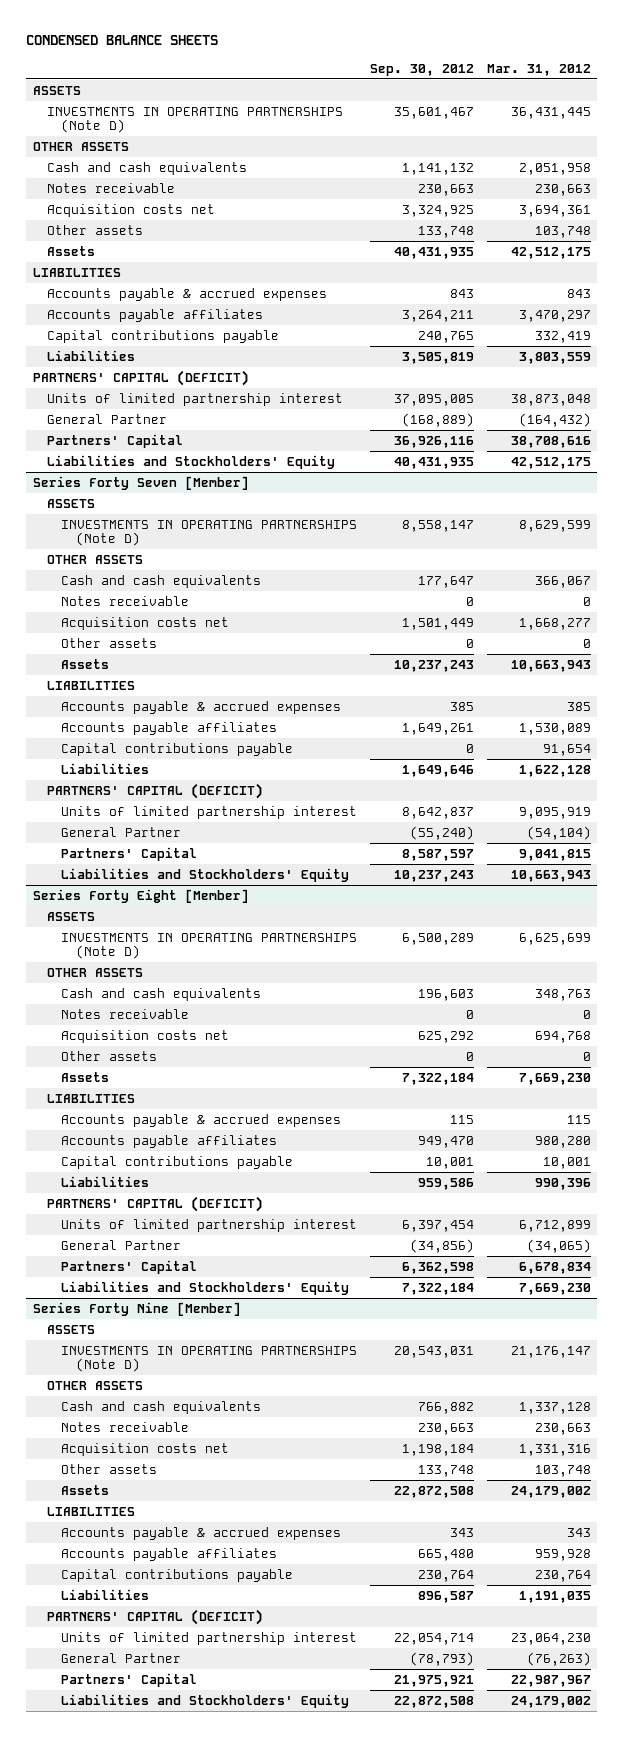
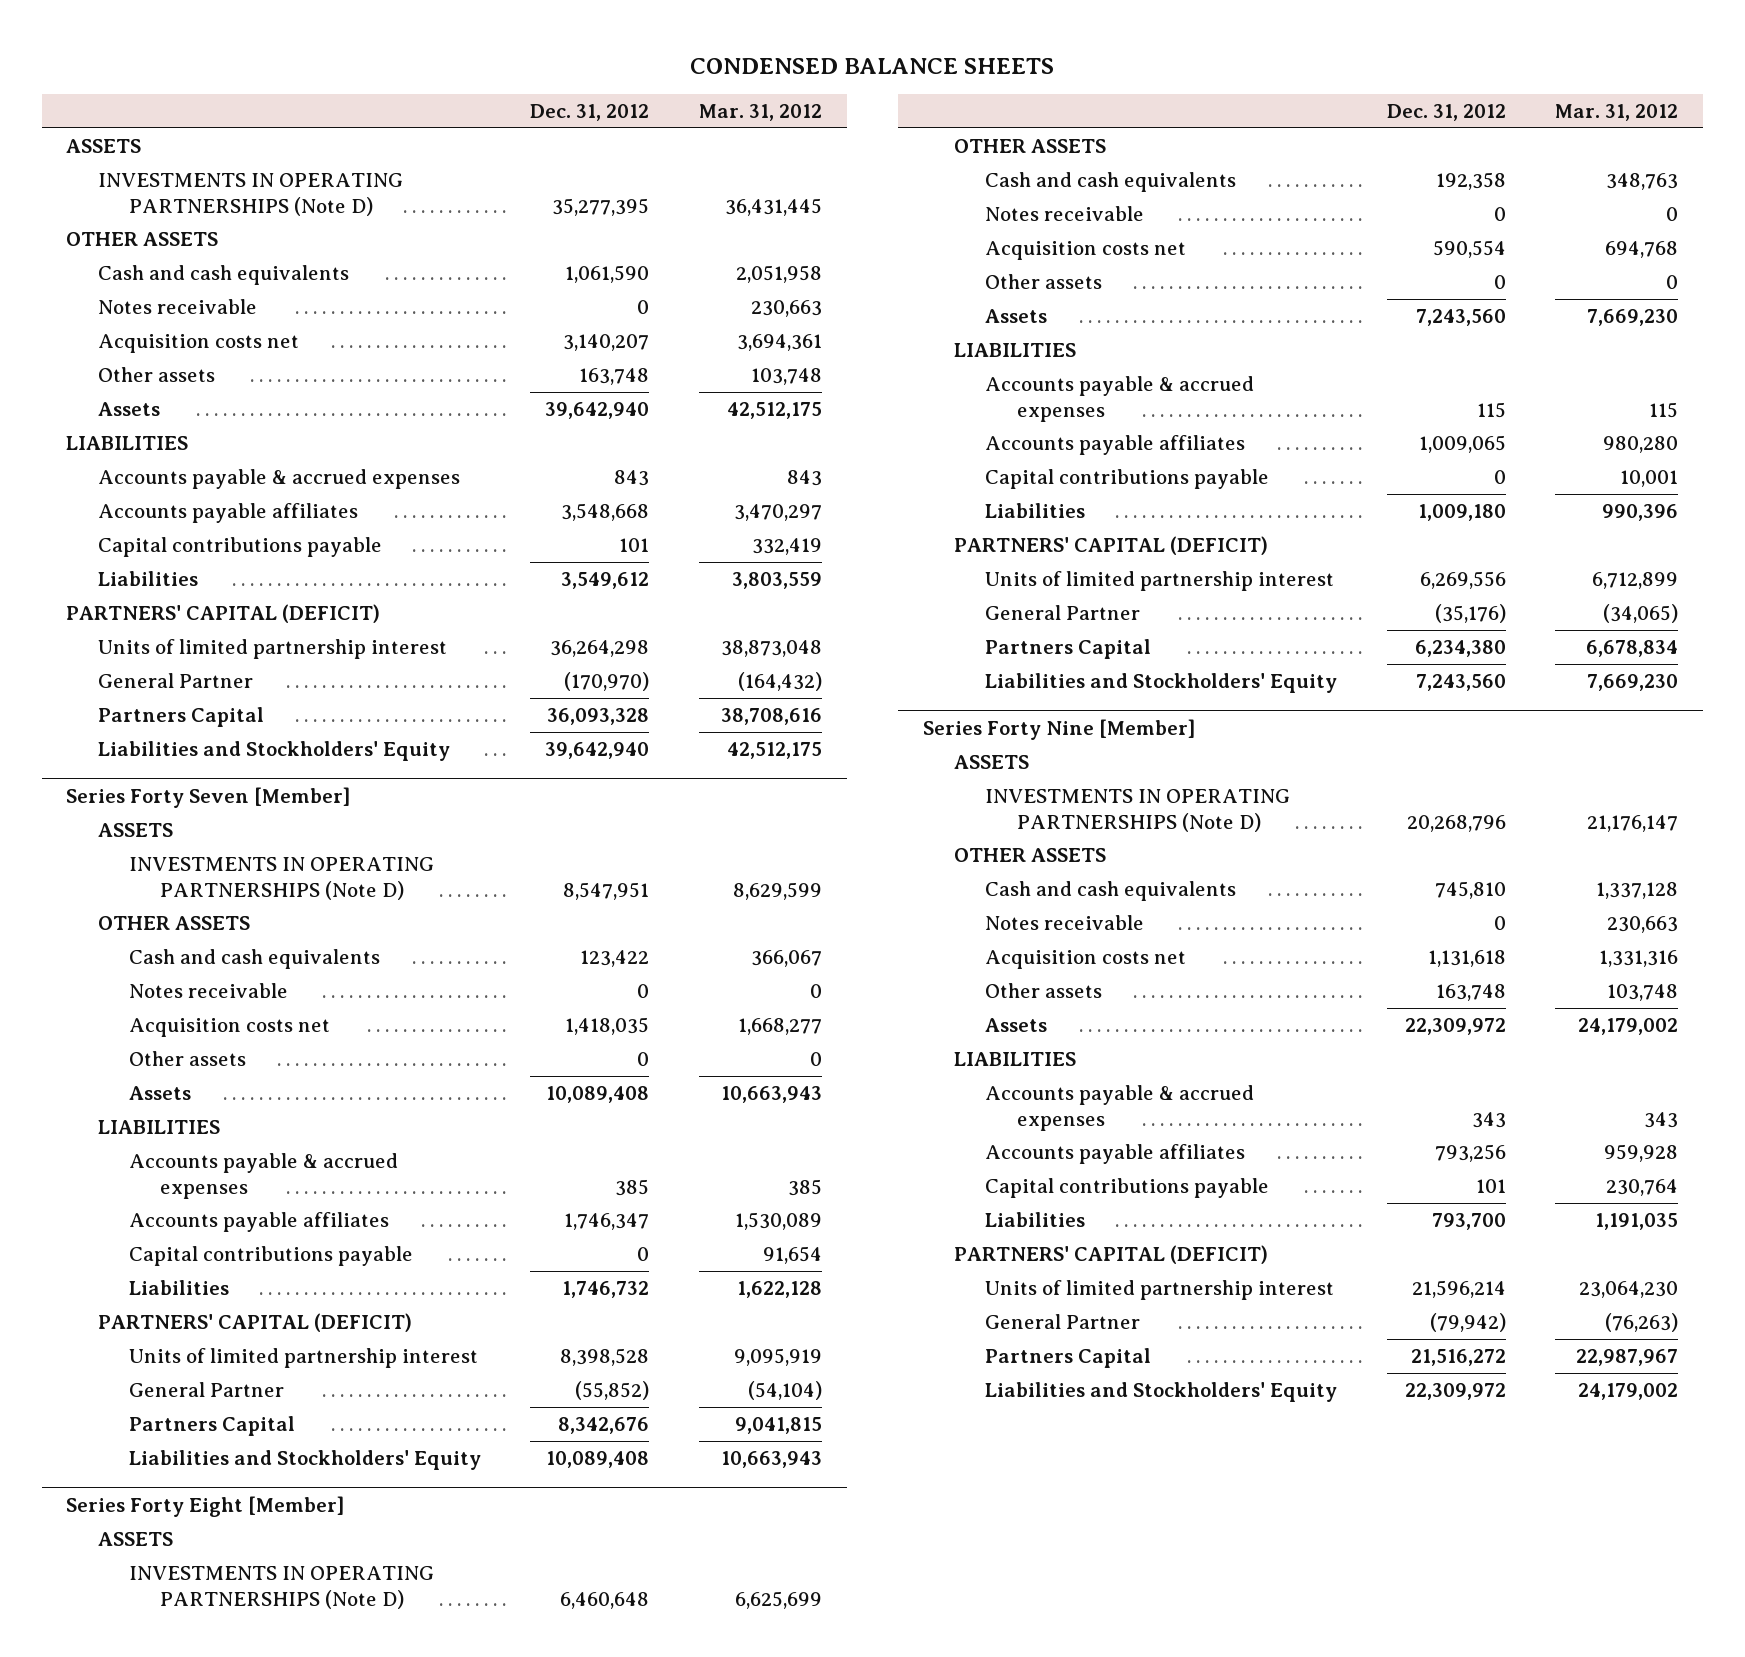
- | Sep. 30, 2012 | Mar. 31, 2012
+ | Dec. 31, 2012 | Mar. 31, 2012
- Partners' Capital | 36,926,116 | 38,708,616
+ Partners Capital | 36,093,328 | 38,708,616
@ Series Forty Seven [Member]
- Partners' Capital | 8,587,597 | 9,041,815
+ Partners Capital | 8,342,676 | 9,041,815
@ Series Forty Eight [Member]
- Partners' Capital | 6,362,598 | 6,678,834
+ Partners Capital | 6,234,380 | 6,678,834
@ Series Forty Nine [Member]
- Partners' Capital | 21,975,921 | 22,987,967
+ Partners Capital | 21,516,272 | 22,987,967

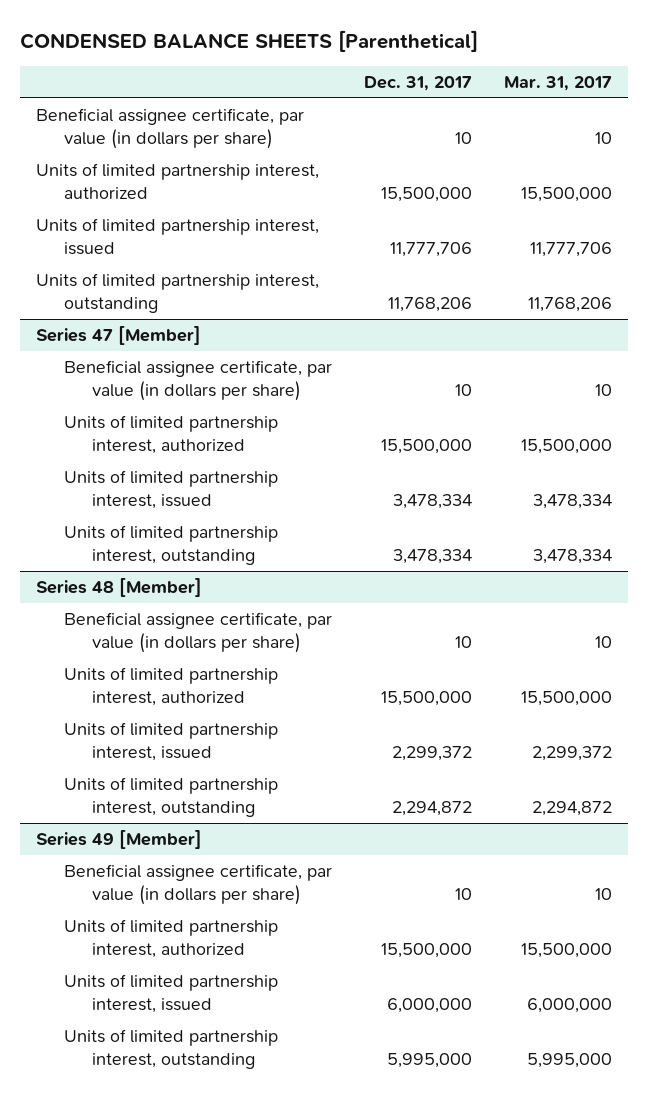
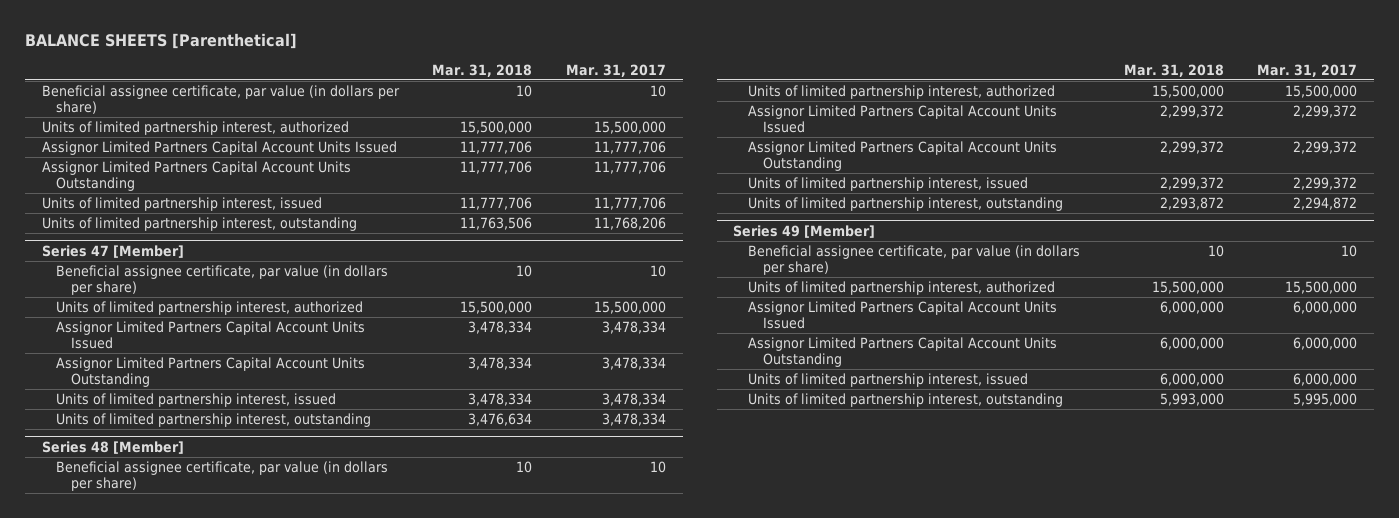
- CONDENSED BALANCE SHEETS [Parenthetical]
+ BALANCE SHEETS [Parenthetical]
- | Dec. 31, 2017 | Mar. 31, 2017
+ | Mar. 31, 2018 | Mar. 31, 2017
+ Assignor Limited Partners Capital Account Units Issued | 11,777,706 | 11,777,706
+ Assignor Limited Partners Capital Account Units Outstanding | 11,777,706 | 11,777,706
@ Series 47 [Member]
+ Assignor Limited Partners Capital Account Units Issued | 3,478,334 | 3,478,334
+ Assignor Limited Partners Capital Account Units Outstanding | 3,478,334 | 3,478,334
@ Series 48 [Member]
+ Assignor Limited Partners Capital Account Units Issued | 2,299,372 | 2,299,372
+ Assignor Limited Partners Capital Account Units Outstanding | 2,299,372 | 2,299,372
@ Series 49 [Member]
+ Assignor Limited Partners Capital Account Units Issued | 6,000,000 | 6,000,000
+ Assignor Limited Partners Capital Account Units Outstanding | 6,000,000 | 6,000,000

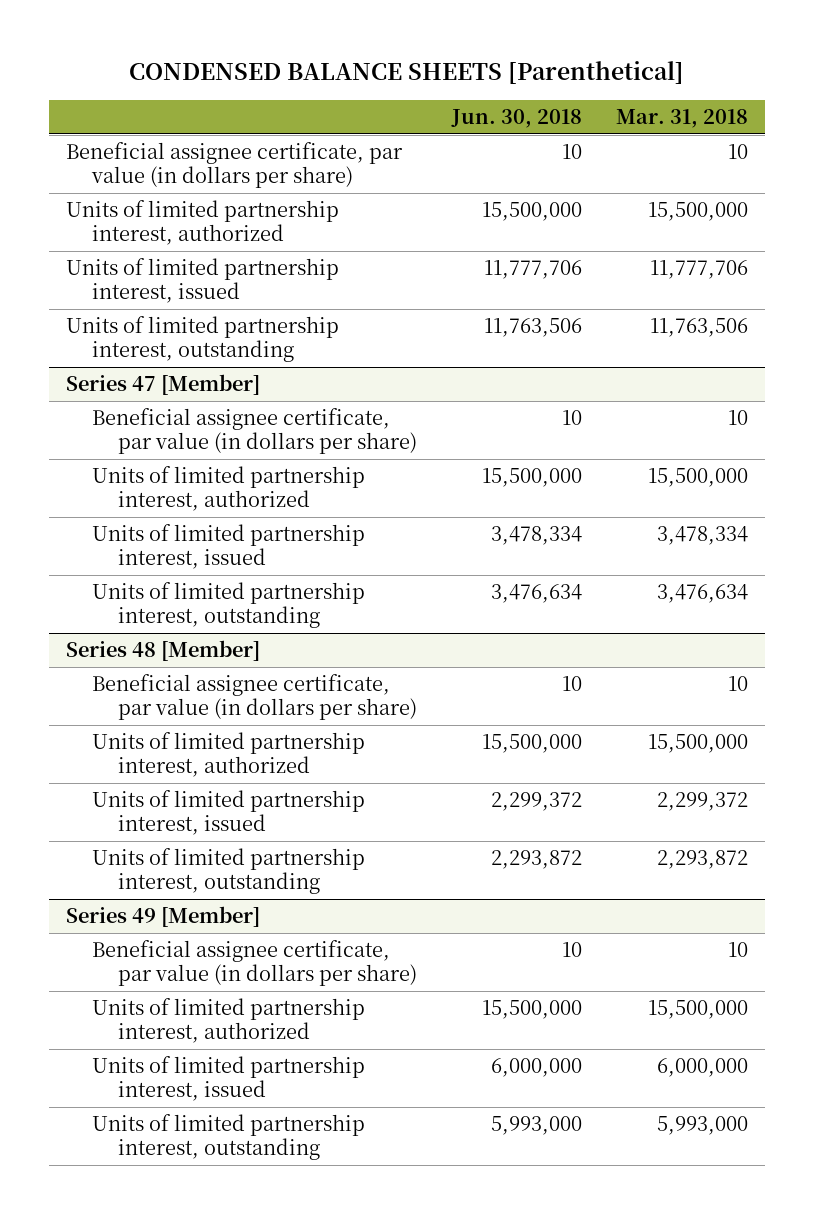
- BALANCE SHEETS [Parenthetical]
+ CONDENSED BALANCE SHEETS [Parenthetical]
- | Mar. 31, 2018 | Mar. 31, 2017
+ | Jun. 30, 2018 | Mar. 31, 2018
- Assignor Limited Partners Capital Account Units Issued | 11,777,706 | 11,777,706
- Assignor Limited Partners Capital Account Units Outstanding | 11,777,706 | 11,777,706
@ Series 47 [Member]
- Assignor Limited Partners Capital Account Units Issued | 3,478,334 | 3,478,334
- Assignor Limited Partners Capital Account Units Outstanding | 3,478,334 | 3,478,334
@ Series 48 [Member]
- Assignor Limited Partners Capital Account Units Issued | 2,299,372 | 2,299,372
- Assignor Limited Partners Capital Account Units Outstanding | 2,299,372 | 2,299,372
@ Series 49 [Member]
- Assignor Limited Partners Capital Account Units Issued | 6,000,000 | 6,000,000
- Assignor Limited Partners Capital Account Units Outstanding | 6,000,000 | 6,000,000

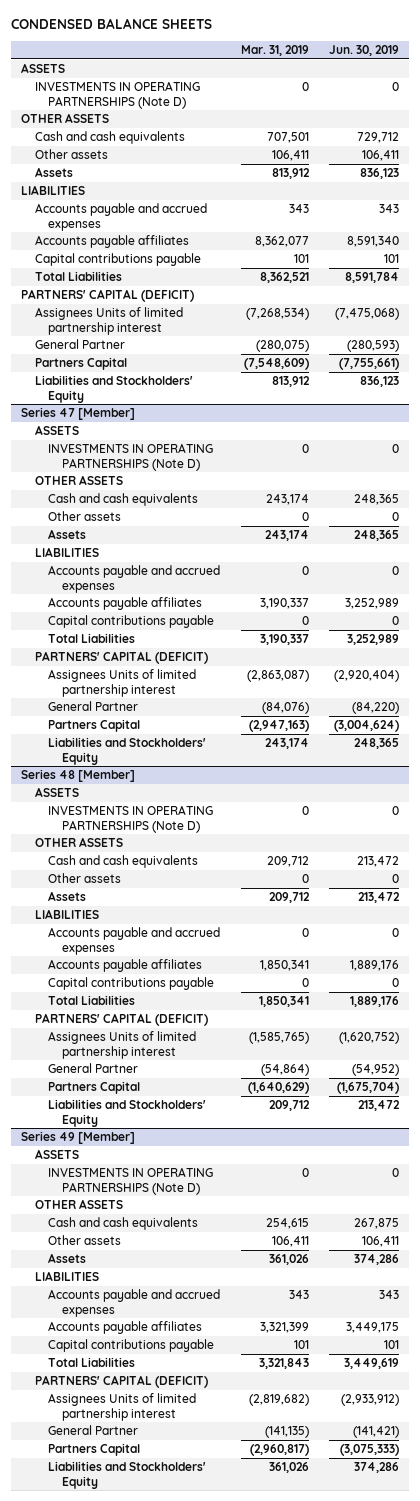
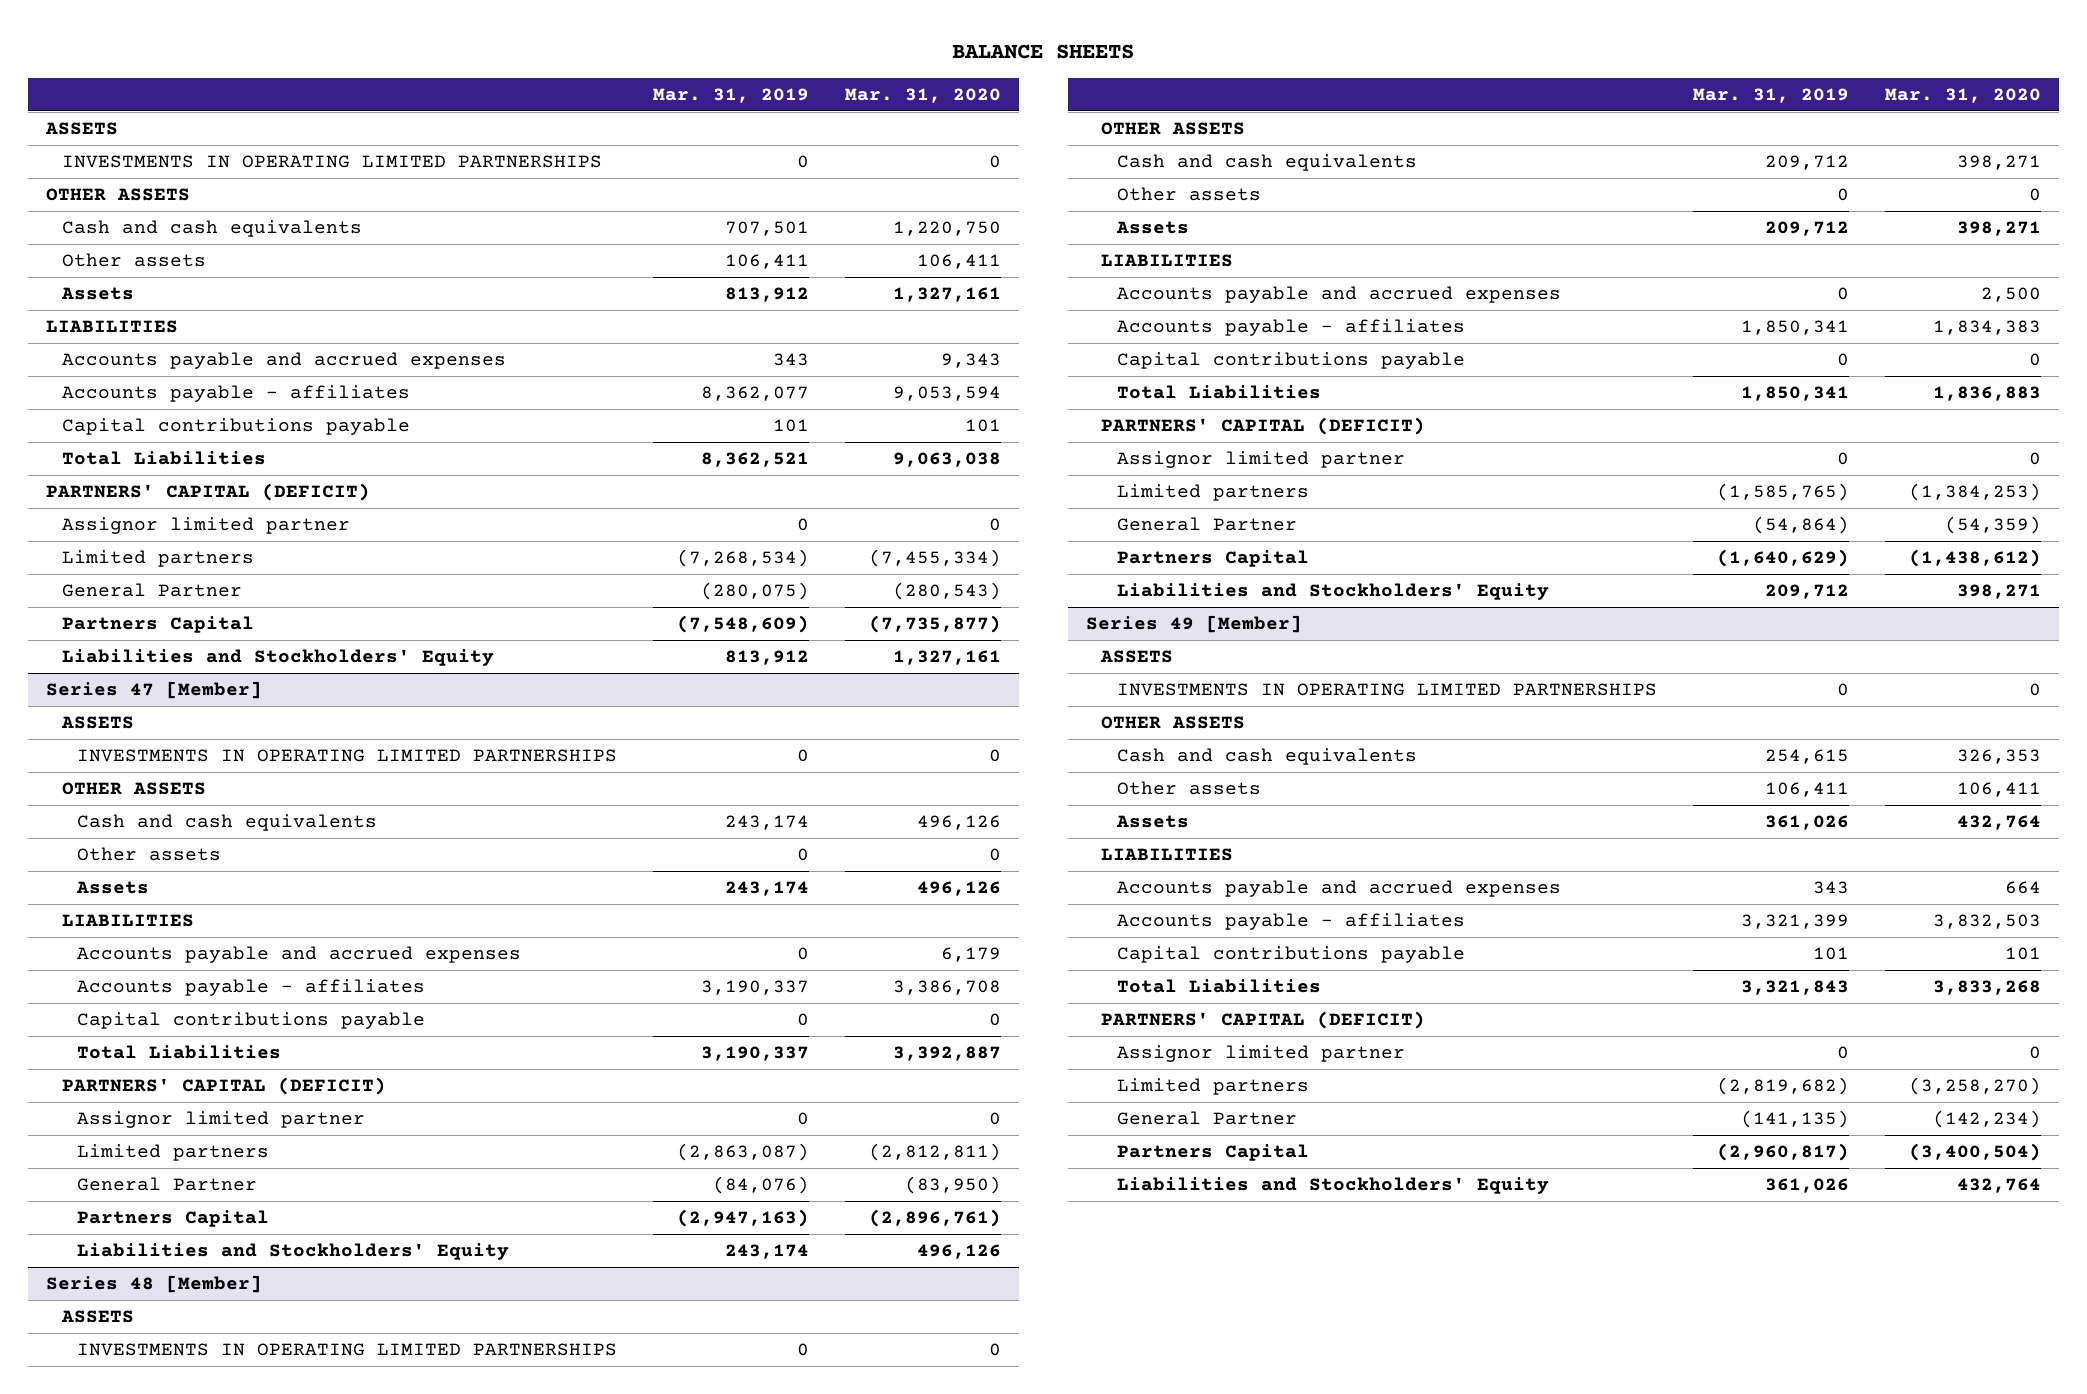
- CONDENSED BALANCE SHEETS
+ BALANCE SHEETS
- | Mar. 31, 2019 | Jun. 30, 2019
+ | Mar. 31, 2019 | Mar. 31, 2020
- INVESTMENTS IN OPERATING PARTNERSHIPS (Note D) | 0 | 0
+ INVESTMENTS IN OPERATING LIMITED PARTNERSHIPS | 0 | 0
- Accounts payable affiliates | 8,362,077 | 8,591,340
+ Accounts payable - affiliates | 8,362,077 | 9,053,594
- Assignees Units of limited partnership interest | (7,268,534) | (7,475,068)
+ Assignor limited partner | 0 | 0
+ Limited partners | (7,268,534) | (7,455,334)
@ Series 47 [Member]
- INVESTMENTS IN OPERATING PARTNERSHIPS (Note D) | 0 | 0
+ INVESTMENTS IN OPERATING LIMITED PARTNERSHIPS | 0 | 0
- Accounts payable affiliates | 3,190,337 | 3,252,989
+ Accounts payable - affiliates | 3,190,337 | 3,386,708
- Assignees Units of limited partnership interest | (2,863,087) | (2,920,404)
+ Assignor limited partner | 0 | 0
+ Limited partners | (2,863,087) | (2,812,811)
@ Series 48 [Member]
- INVESTMENTS IN OPERATING PARTNERSHIPS (Note D) | 0 | 0
+ INVESTMENTS IN OPERATING LIMITED PARTNERSHIPS | 0 | 0
- Accounts payable affiliates | 1,850,341 | 1,889,176
+ Accounts payable - affiliates | 1,850,341 | 1,834,383
- Assignees Units of limited partnership interest | (1,585,765) | (1,620,752)
+ Assignor limited partner | 0 | 0
+ Limited partners | (1,585,765) | (1,384,253)
@ Series 49 [Member]
- INVESTMENTS IN OPERATING PARTNERSHIPS (Note D) | 0 | 0
+ INVESTMENTS IN OPERATING LIMITED PARTNERSHIPS | 0 | 0
- Accounts payable affiliates | 3,321,399 | 3,449,175
+ Accounts payable - affiliates | 3,321,399 | 3,832,503
- Assignees Units of limited partnership interest | (2,819,682) | (2,933,912)
+ Assignor limited partner | 0 | 0
+ Limited partners | (2,819,682) | (3,258,270)

